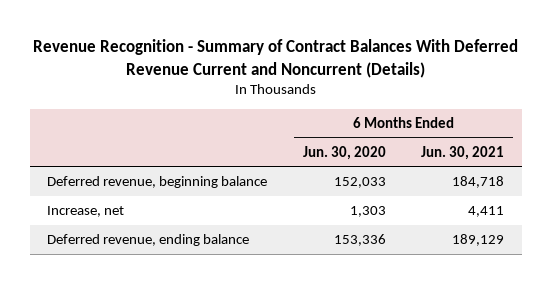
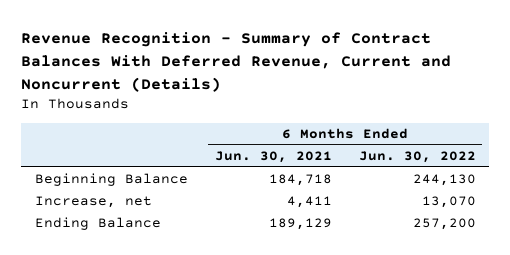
- Revenue Recognition - Summary of Contract Balances With Deferred Revenue Current and Noncurrent (Details)
+ Revenue Recognition - Summary of Contract Balances With Deferred Revenue, Current and Noncurrent (Details)
- | 6 Months Ended Jun. 30, 2020 | 6 Months Ended Jun. 30, 2021
+ | 6 Months Ended Jun. 30, 2021 | 6 Months Ended Jun. 30, 2022
- Deferred revenue, beginning balance | 152,033 | 184,718
+ Beginning Balance | 184,718 | 244,130
- Deferred revenue, ending balance | 153,336 | 189,129
+ Ending Balance | 189,129 | 257,200

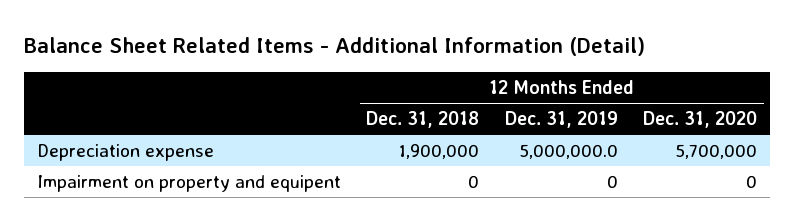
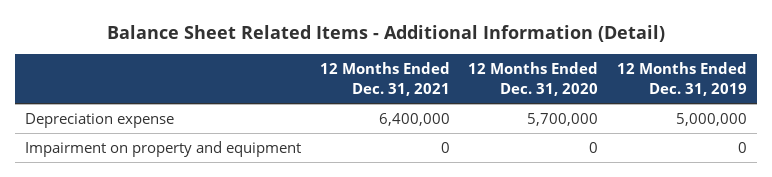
- | 12 Months Ended Dec. 31, 2018 | 12 Months Ended Dec. 31, 2019 | 12 Months Ended Dec. 31, 2020
+ | 12 Months Ended Dec. 31, 2021 | 12 Months Ended Dec. 31, 2020 | 12 Months Ended Dec. 31, 2019
- Depreciation expense | 1,900,000 | 5,000,000.0 | 5,700,000
- Impairment on property and equipent | 0 | 0 | 0
+ Depreciation expense | 6,400,000 | 5,700,000 | 5,000,000
+ Impairment on property and equipment | 0 | 0 | 0

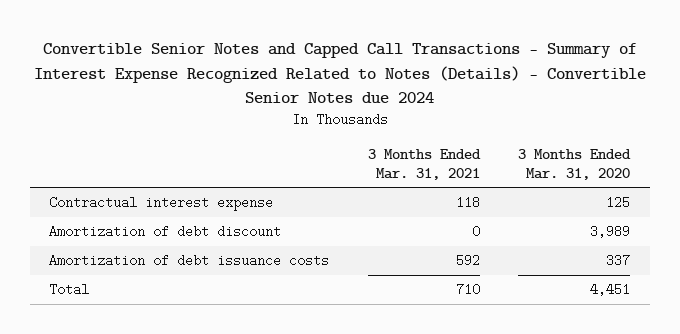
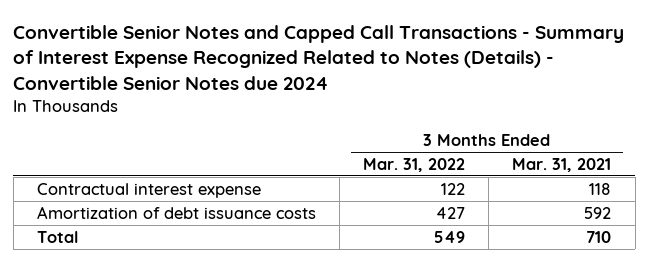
- | 3 Months Ended Mar. 31, 2021 | 3 Months Ended Mar. 31, 2020
+ | 3 Months Ended Mar. 31, 2022 | 3 Months Ended Mar. 31, 2021
- Amortization of debt discount | 0 | 3,989

